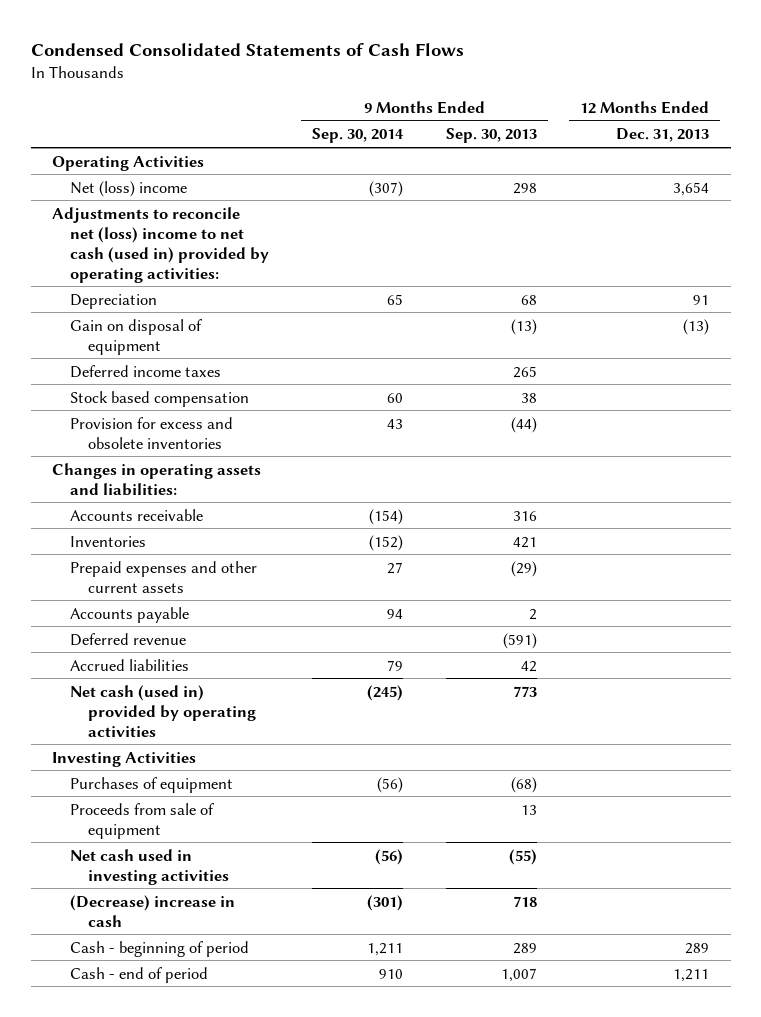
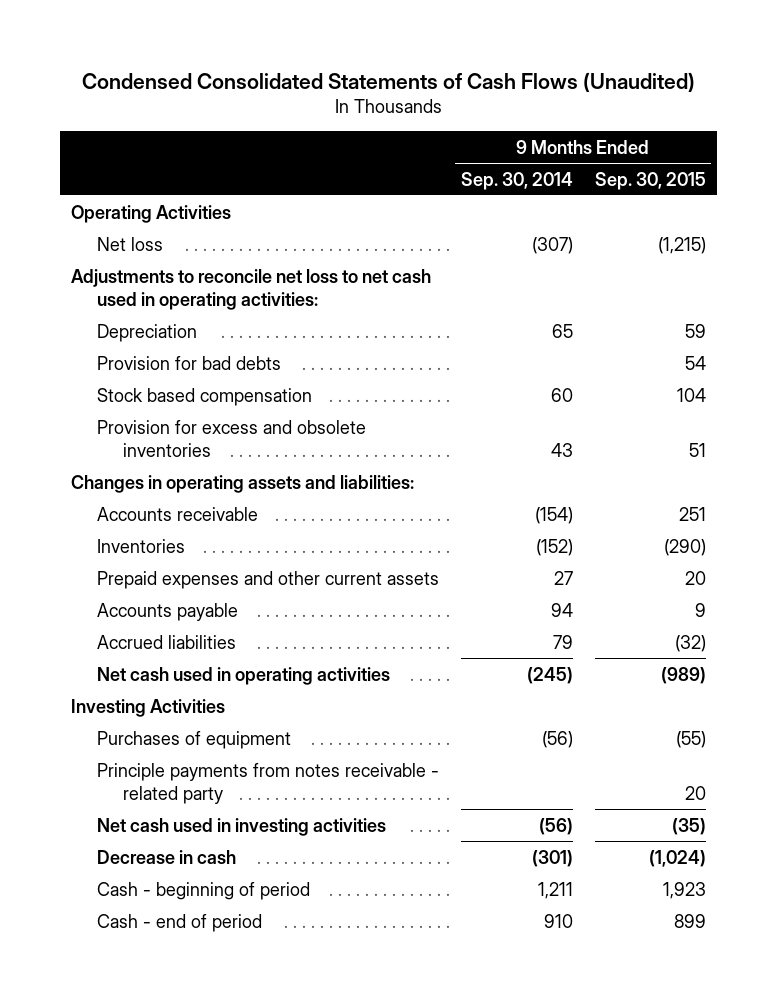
- Condensed Consolidated Statements of Cash Flows
+ Condensed Consolidated Statements of Cash Flows (Unaudited)
- | 9 Months Ended Sep. 30, 2014 | 9 Months Ended Sep. 30, 2013 | 12 Months Ended Dec. 31, 2013
+ | 9 Months Ended Sep. 30, 2014 | 9 Months Ended Sep. 30, 2015
- Net (loss) income | (307) | 298 | 3,654
- Adjustments to reconcile net (loss) income to net cash (used in) provided by operating activities:
+ Net loss | (307) | (1,215)
+ Adjustments to reconcile net loss to net cash used in operating activities:
- Gain on disposal of equipment | | (13) | (13)
- Deferred income taxes | | 265 |
+ Provision for bad debts | | 54
- Deferred revenue | | (591) |
- Net cash (used in) provided by operating activities | (245) | 773 |
+ Net cash used in operating activities | (245) | (989)
- Proceeds from sale of equipment | | 13 |
+ Principle payments from notes receivable - related party | | 20
- (Decrease) increase in cash | (301) | 718 |
+ Decrease in cash | (301) | (1,024)

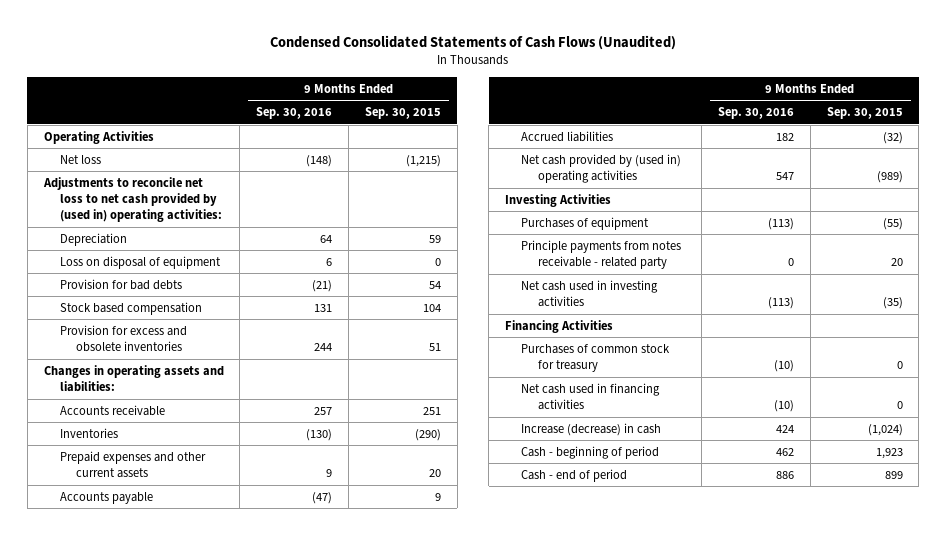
- | 9 Months Ended Sep. 30, 2014 | 9 Months Ended Sep. 30, 2015
+ | 9 Months Ended Sep. 30, 2016 | 9 Months Ended Sep. 30, 2015
- Adjustments to reconcile net loss to net cash used in operating activities:
+ Adjustments to reconcile net loss to net cash provided by (used in) operating activities:
+ Loss on disposal of equipment | 6 | 0
- Net cash used in operating activities | (245) | (989)
+ Net cash provided by (used in) operating activities | 547 | (989)
- Decrease in cash | (301) | (1,024)
+ Financing Activities
+ Purchases of common stock for treasury | (10) | 0
+ Net cash used in financing activities | (10) | 0
+ Increase (decrease) in cash | 424 | (1,024)

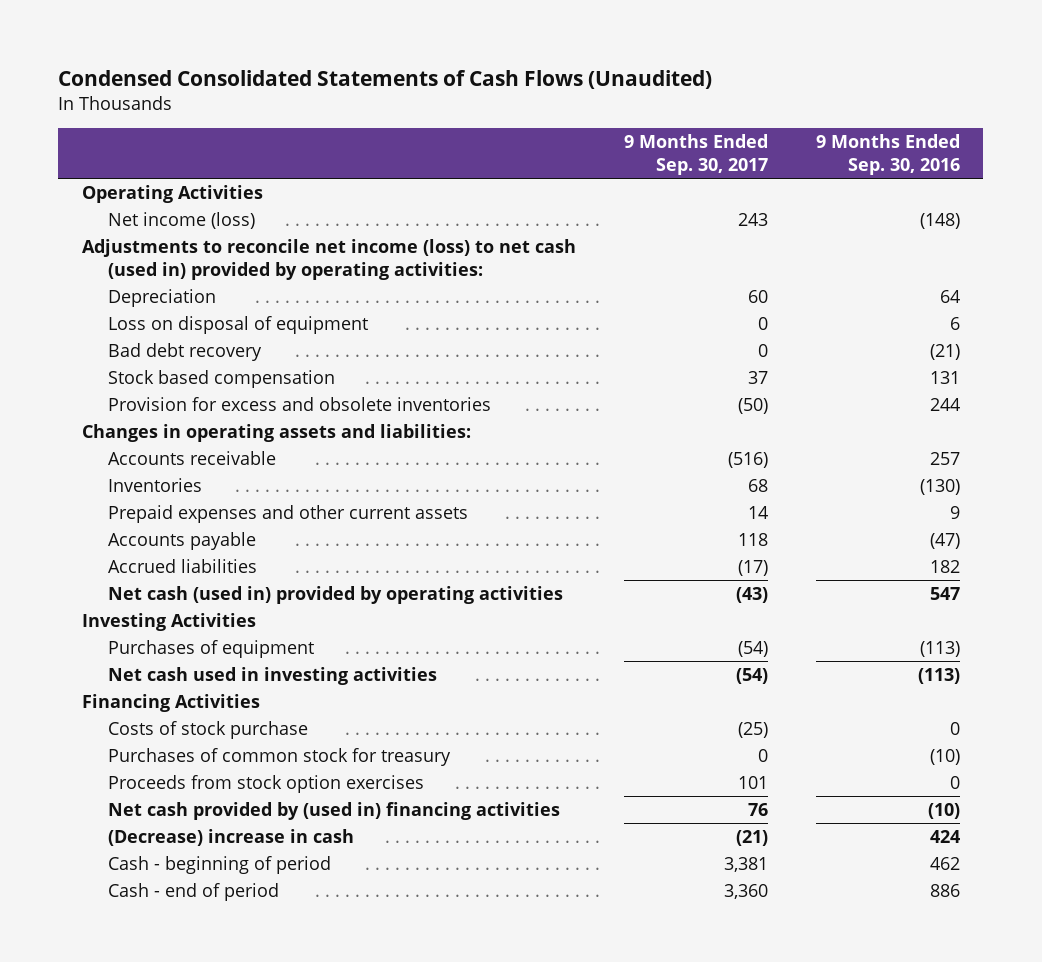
- | 9 Months Ended Sep. 30, 2016 | 9 Months Ended Sep. 30, 2015
+ | 9 Months Ended Sep. 30, 2017 | 9 Months Ended Sep. 30, 2016
- Net loss | (148) | (1,215)
- Adjustments to reconcile net loss to net cash provided by (used in) operating activities:
+ Net income (loss) | 243 | (148)
+ Adjustments to reconcile net income (loss) to net cash (used in) provided by operating activities:
- Provision for bad debts | (21) | 54
+ Bad debt recovery | 0 | (21)
- Net cash provided by (used in) operating activities | 547 | (989)
+ Net cash (used in) provided by operating activities | (43) | 547
- Principle payments from notes receivable - related party | 0 | 20
+ Costs of stock purchase | (25) | 0
- Net cash used in financing activities | (10) | 0
- Increase (decrease) in cash | 424 | (1,024)
+ Proceeds from stock option exercises | 101 | 0
+ Net cash provided by (used in) financing activities | 76 | (10)
+ (Decrease) increase in cash | (21) | 424

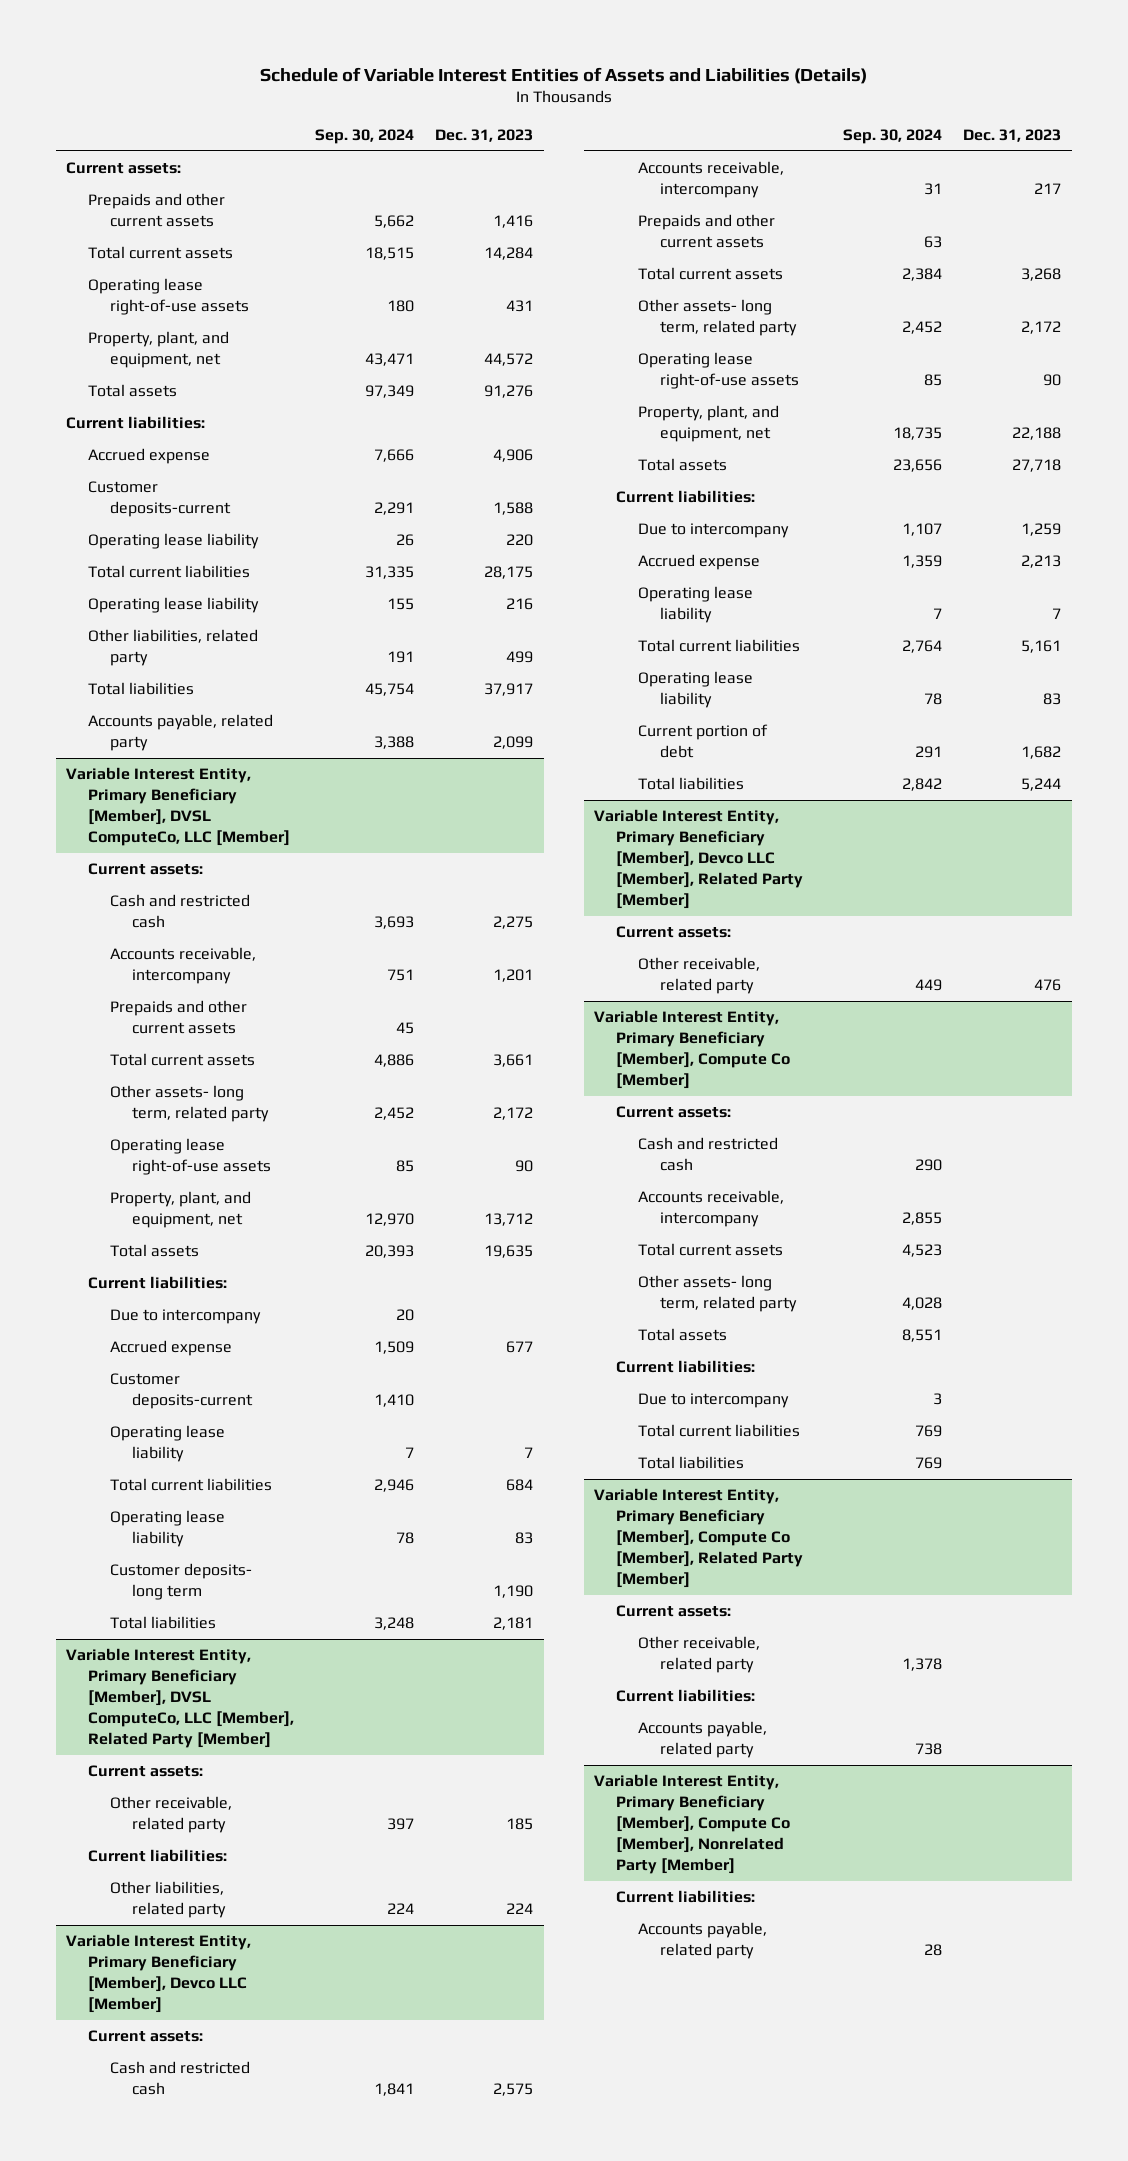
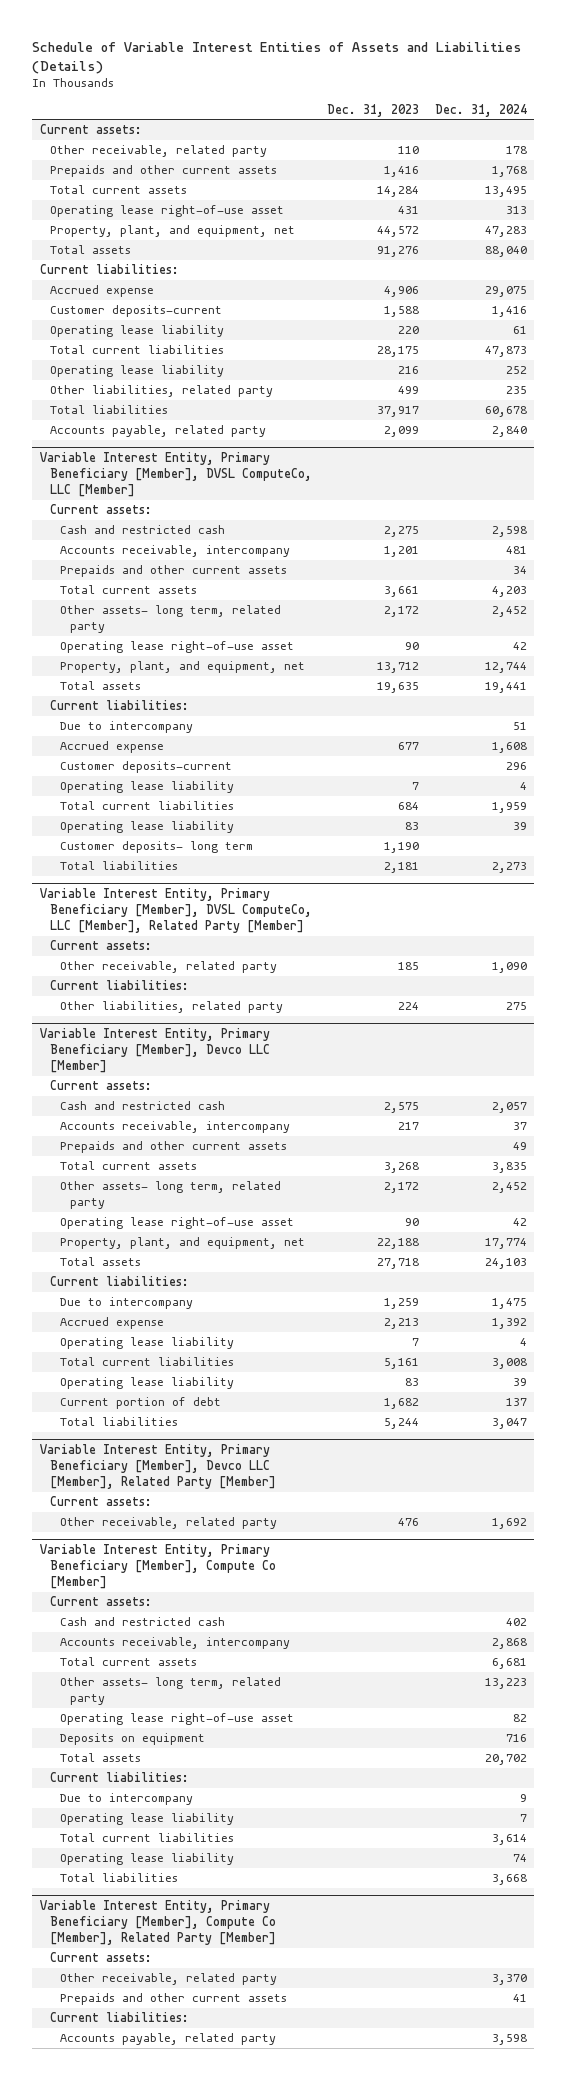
- | Sep. 30, 2024 | Dec. 31, 2023
+ | Dec. 31, 2023 | Dec. 31, 2024
+ Other receivable, related party | 110 | 178
- Operating lease right-of-use assets | 180 | 431
+ Operating lease right-of-use asset | 431 | 313
@ Variable Interest Entity, Primary Beneficiary [Member], DVSL ComputeCo, LLC [Member]
- Operating lease right-of-use assets | 85 | 90
+ Operating lease right-of-use asset | 90 | 42
@ Variable Interest Entity, Primary Beneficiary [Member], Devco LLC [Member]
- Operating lease right-of-use assets | 85 | 90
+ Operating lease right-of-use asset | 90 | 42
@ Variable Interest Entity, Primary Beneficiary [Member], Compute Co [Member]
+ Operating lease right-of-use asset | | 82
+ Deposits on equipment | | 716
+ Operating lease liability | | 7
+ Operating lease liability | | 74
@ Variable Interest Entity, Primary Beneficiary [Member], Compute Co [Member], Related Party [Member]
- Current liabilities:
- Accounts payable, related party | 738 |
- Variable Interest Entity, Primary Beneficiary [Member], Compute Co [Member], Nonrelated Party [Member]
@ Variable Interest Entity, Primary Beneficiary [Member], Compute Co [Member], Related Party [Member]
+ Prepaids and other current assets | | 41

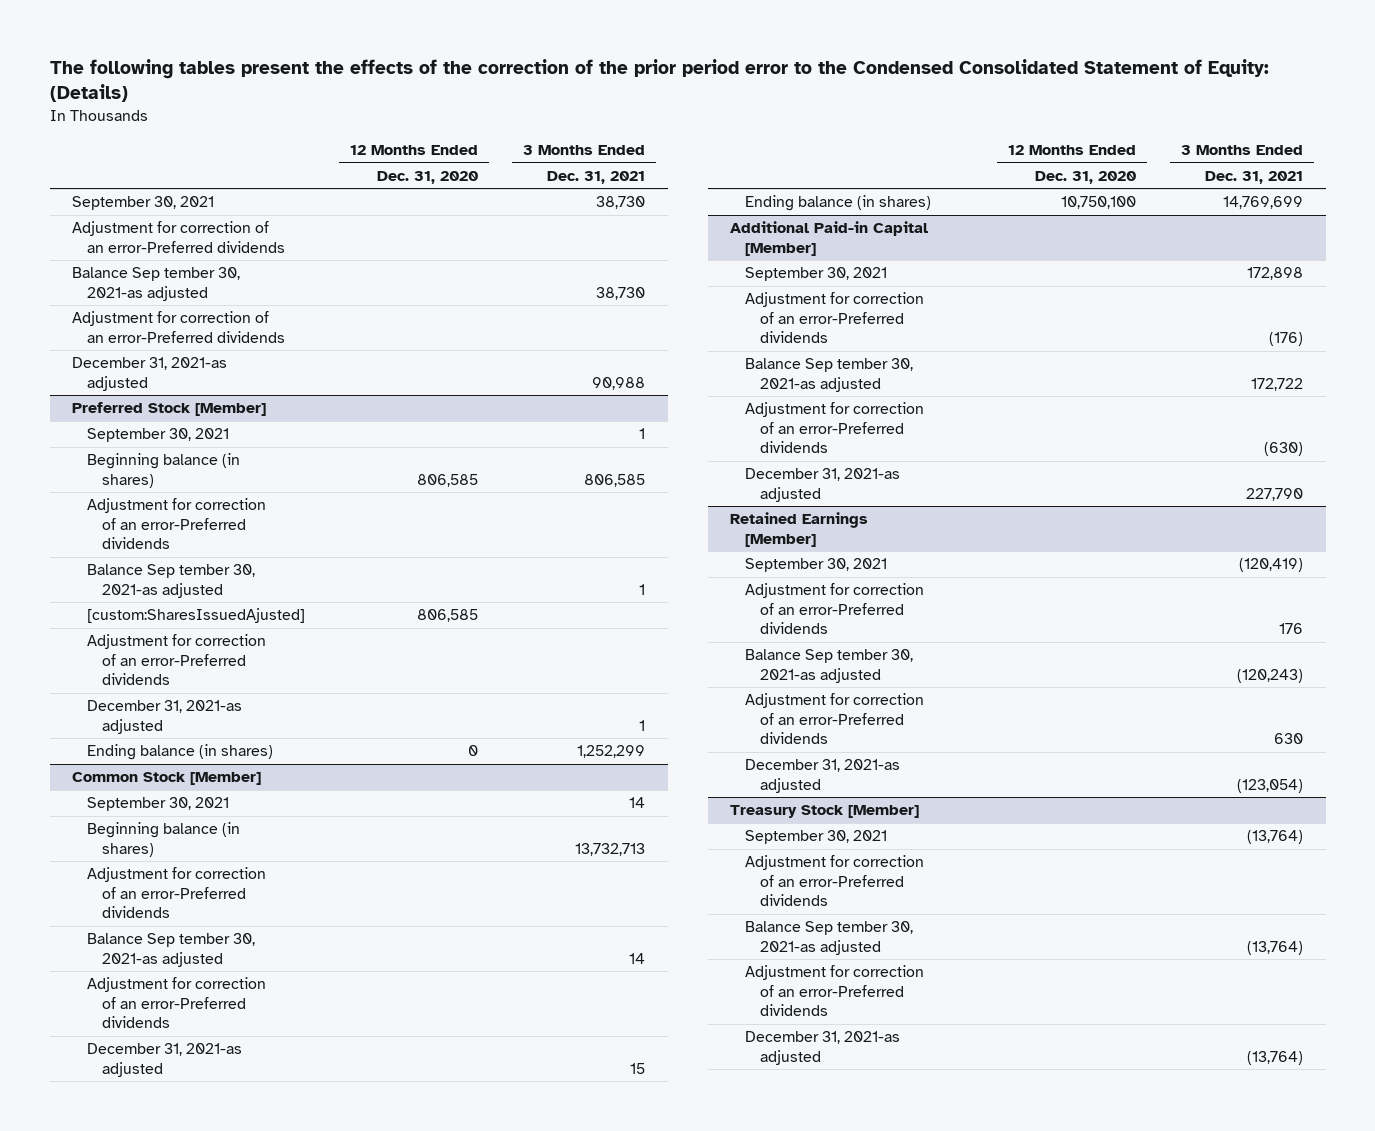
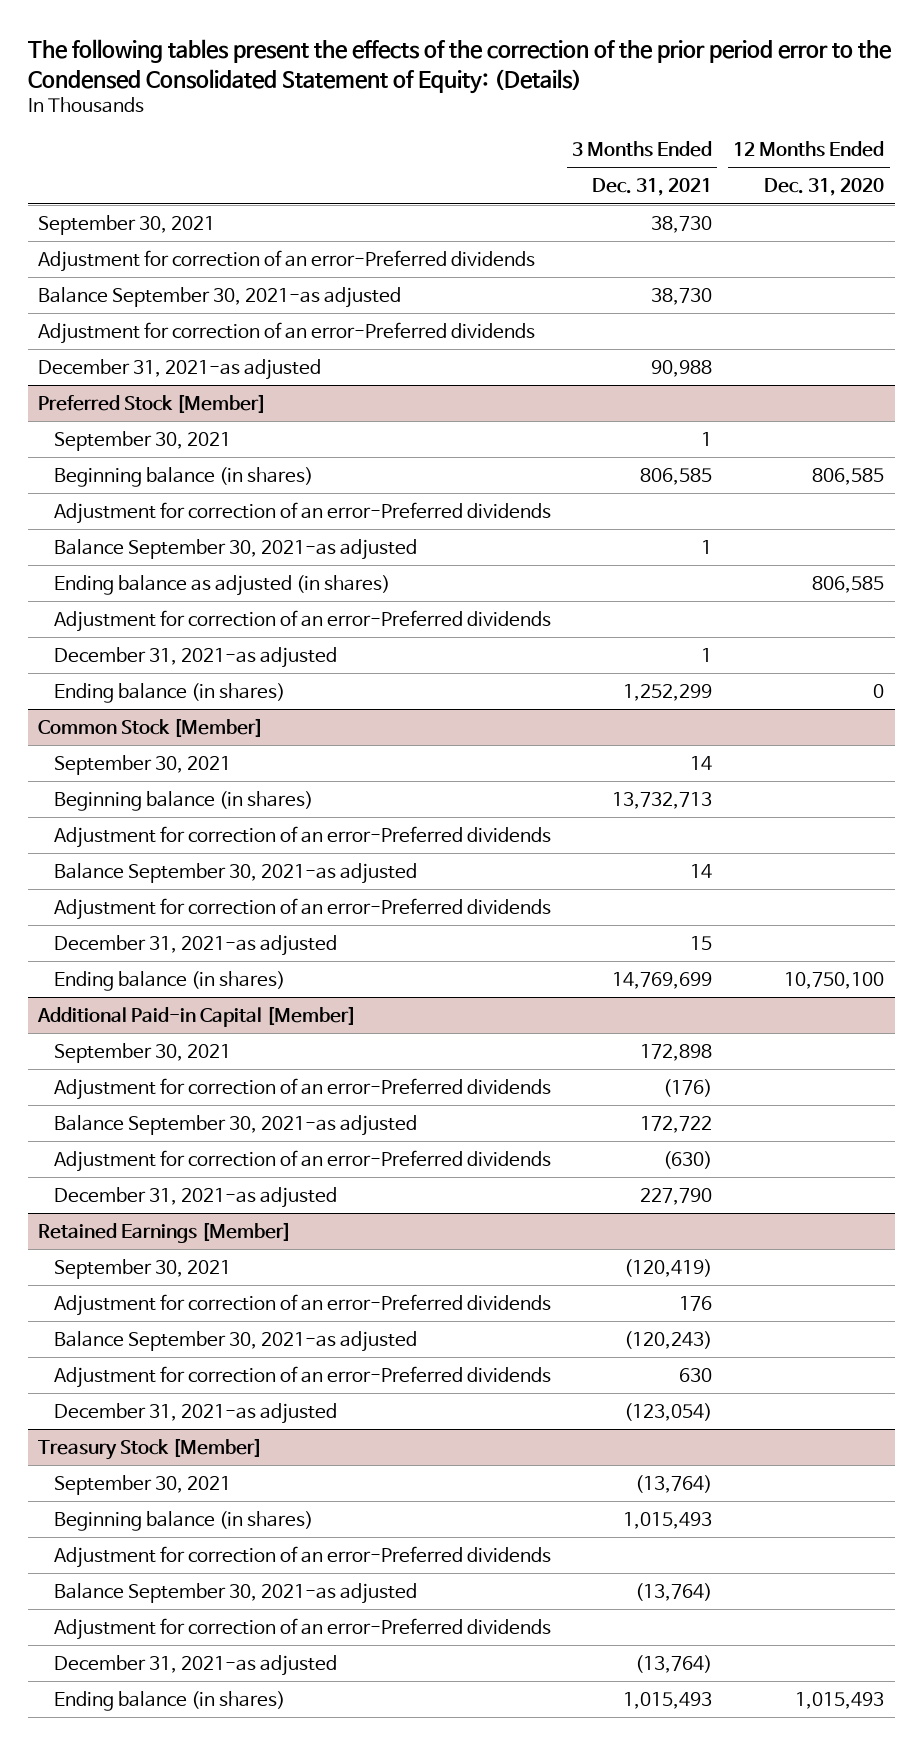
- | 12 Months Ended Dec. 31, 2020 | 3 Months Ended Dec. 31, 2021
+ | 3 Months Ended Dec. 31, 2021 | 12 Months Ended Dec. 31, 2020
- Balance Sep tember 30, 2021-as adjusted | | 38,730
+ Balance September 30, 2021-as adjusted | 38,730 |
@ Preferred Stock [Member]
- Balance Sep tember 30, 2021-as adjusted | | 1
- [custom:SharesIssuedAjusted] | 806,585 |
+ Balance September 30, 2021-as adjusted | 1 |
+ Ending balance as adjusted (in shares) | | 806,585
@ Common Stock [Member]
- Balance Sep tember 30, 2021-as adjusted | | 14
+ Balance September 30, 2021-as adjusted | 14 |
@ Additional Paid-in Capital [Member]
- Balance Sep tember 30, 2021-as adjusted | | 172,722
+ Balance September 30, 2021-as adjusted | 172,722 |
@ Retained Earnings [Member]
- Balance Sep tember 30, 2021-as adjusted | | (120,243)
+ Balance September 30, 2021-as adjusted | (120,243) |
@ Treasury Stock [Member]
+ Beginning balance (in shares) | 1,015,493 |
- Balance Sep tember 30, 2021-as adjusted | | (13,764)
+ Balance September 30, 2021-as adjusted | (13,764) |
+ Ending balance (in shares) | 1,015,493 | 1,015,493

